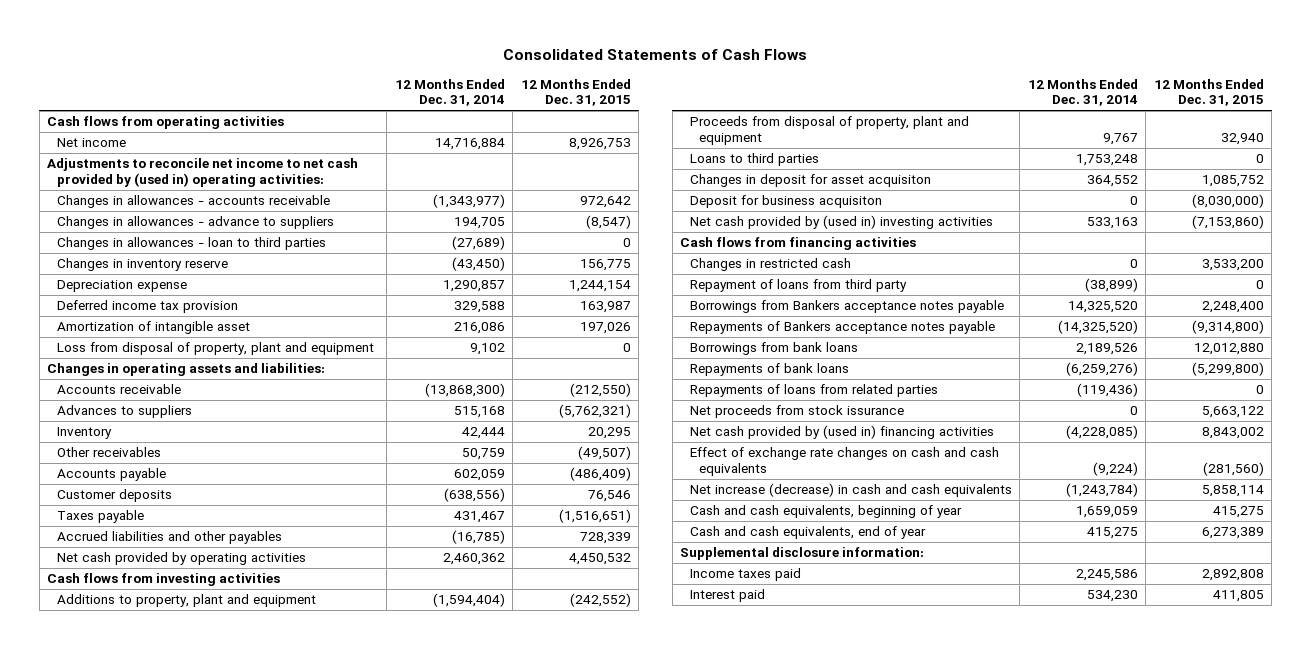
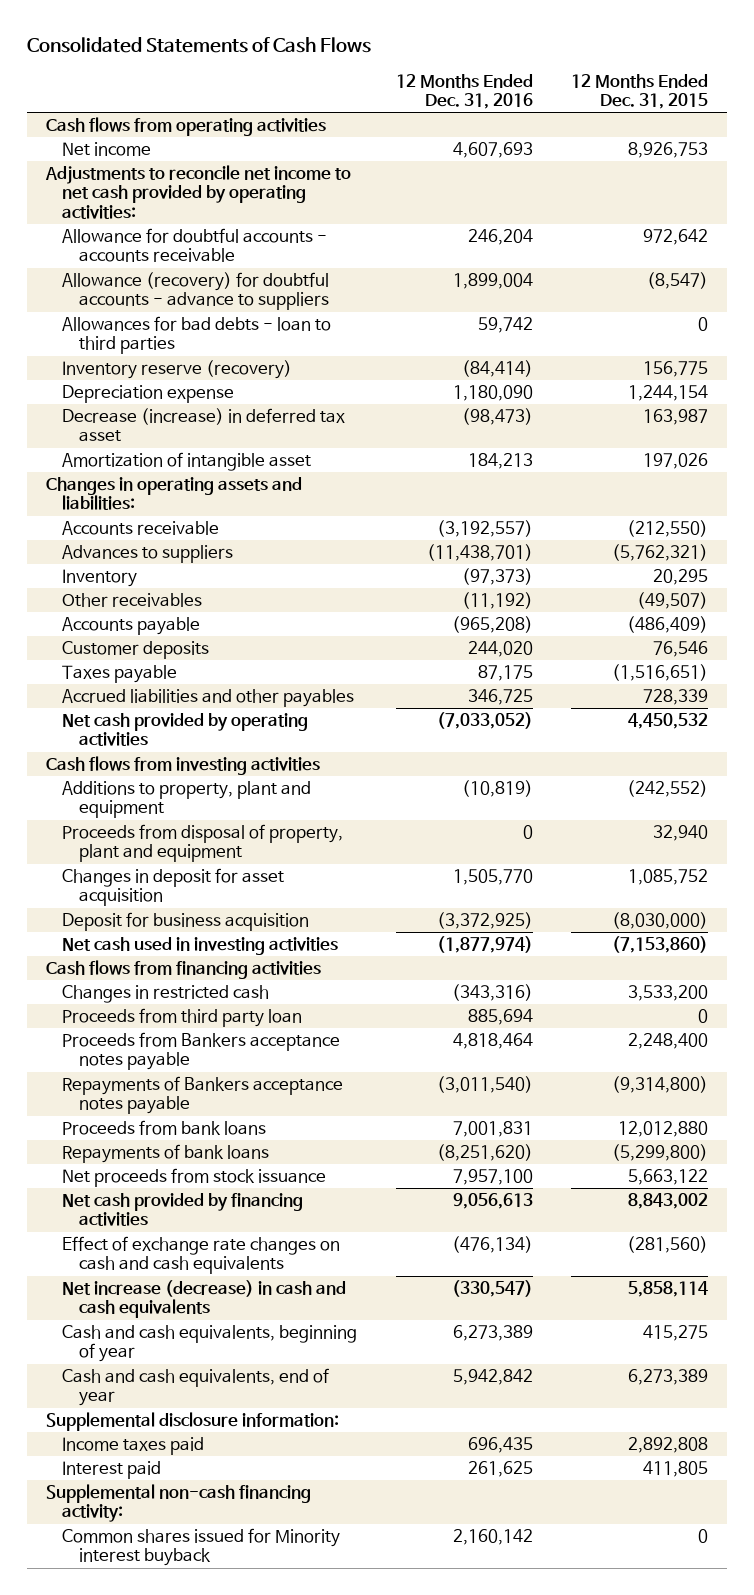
- | 12 Months Ended Dec. 31, 2014 | 12 Months Ended Dec. 31, 2015
+ | 12 Months Ended Dec. 31, 2016 | 12 Months Ended Dec. 31, 2015
- Adjustments to reconcile net income to net cash provided by (used in) operating activities:
- Changes in allowances - accounts receivable | (1,343,977) | 972,642
- Changes in allowances - advance to suppliers | 194,705 | (8,547)
- Changes in allowances - loan to third parties | (27,689) | 0
- Changes in inventory reserve | (43,450) | 156,775
+ Adjustments to reconcile net income to net cash provided by operating activities:
+ Allowance for doubtful accounts - accounts receivable | 246,204 | 972,642
+ Allowance (recovery) for doubtful accounts - advance to suppliers | 1,899,004 | (8,547)
+ Allowances for bad debts - loan to third parties | 59,742 | 0
+ Inventory reserve (recovery) | (84,414) | 156,775
- Deferred income tax provision | 329,588 | 163,987
+ Decrease (increase) in deferred tax asset | (98,473) | 163,987
- Loss from disposal of property, plant and equipment | 9,102 | 0
- Loans to third parties | 1,753,248 | 0
- Changes in deposit for asset acquisiton | 364,552 | 1,085,752
- Deposit for business acquisiton | 0 | (8,030,000)
- Net cash provided by (used in) investing activities | 533,163 | (7,153,860)
+ Changes in deposit for asset acquisition | 1,505,770 | 1,085,752
+ Deposit for business acquisition | (3,372,925) | (8,030,000)
+ Net cash used in investing activities | (1,877,974) | (7,153,860)
- Repayment of loans from third party | (38,899) | 0
- Borrowings from Bankers acceptance notes payable | 14,325,520 | 2,248,400
+ Proceeds from third party loan | 885,694 | 0
+ Proceeds from Bankers acceptance notes payable | 4,818,464 | 2,248,400
- Borrowings from bank loans | 2,189,526 | 12,012,880
+ Proceeds from bank loans | 7,001,831 | 12,012,880
- Repayments of loans from related parties | (119,436) | 0
- Net proceeds from stock issurance | 0 | 5,663,122
- Net cash provided by (used in) financing activities | (4,228,085) | 8,843,002
+ Net proceeds from stock issuance | 7,957,100 | 5,663,122
+ Net cash provided by financing activities | 9,056,613 | 8,843,002
+ Supplemental non-cash financing activity:
+ Common shares issued for Minority interest buyback | 2,160,142 | 0

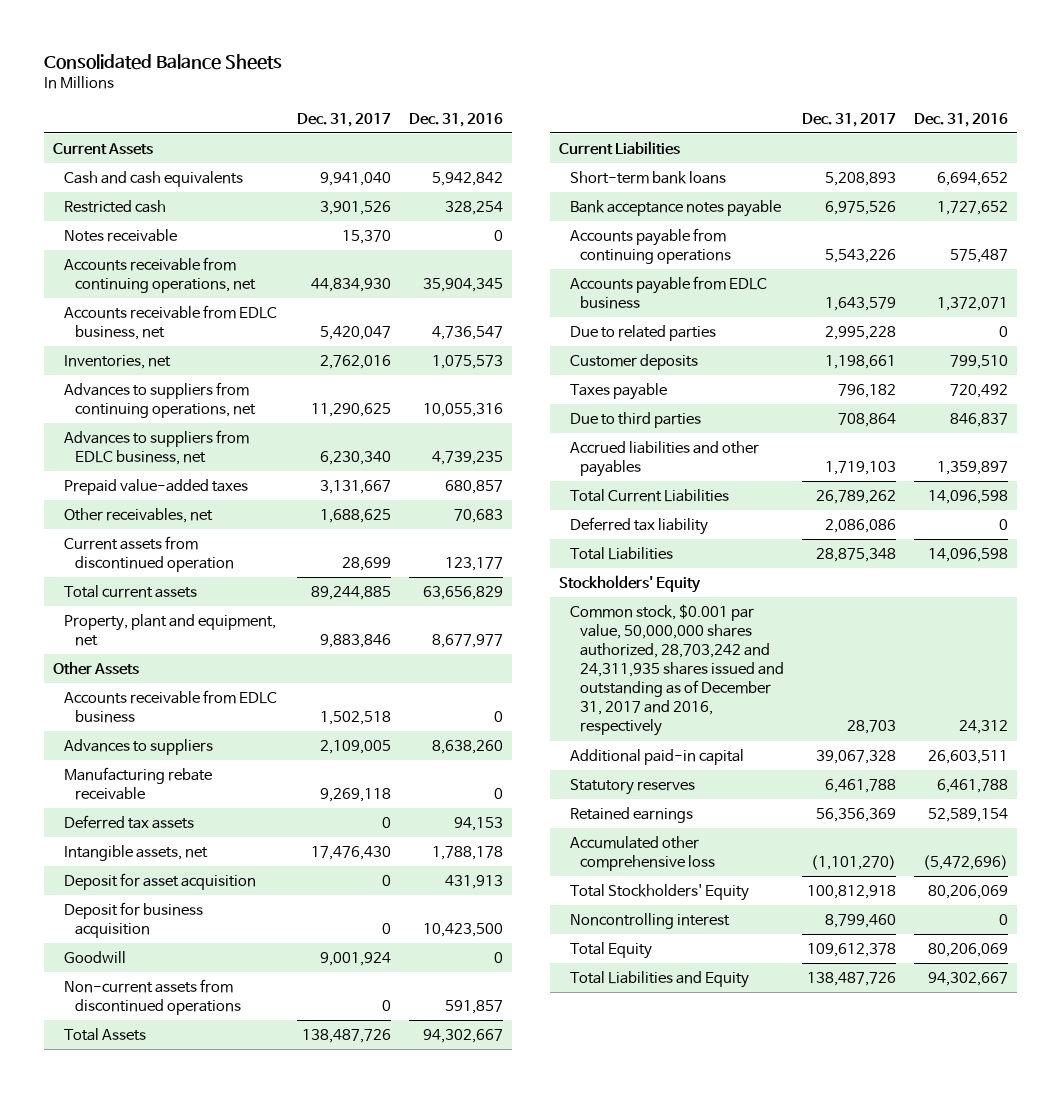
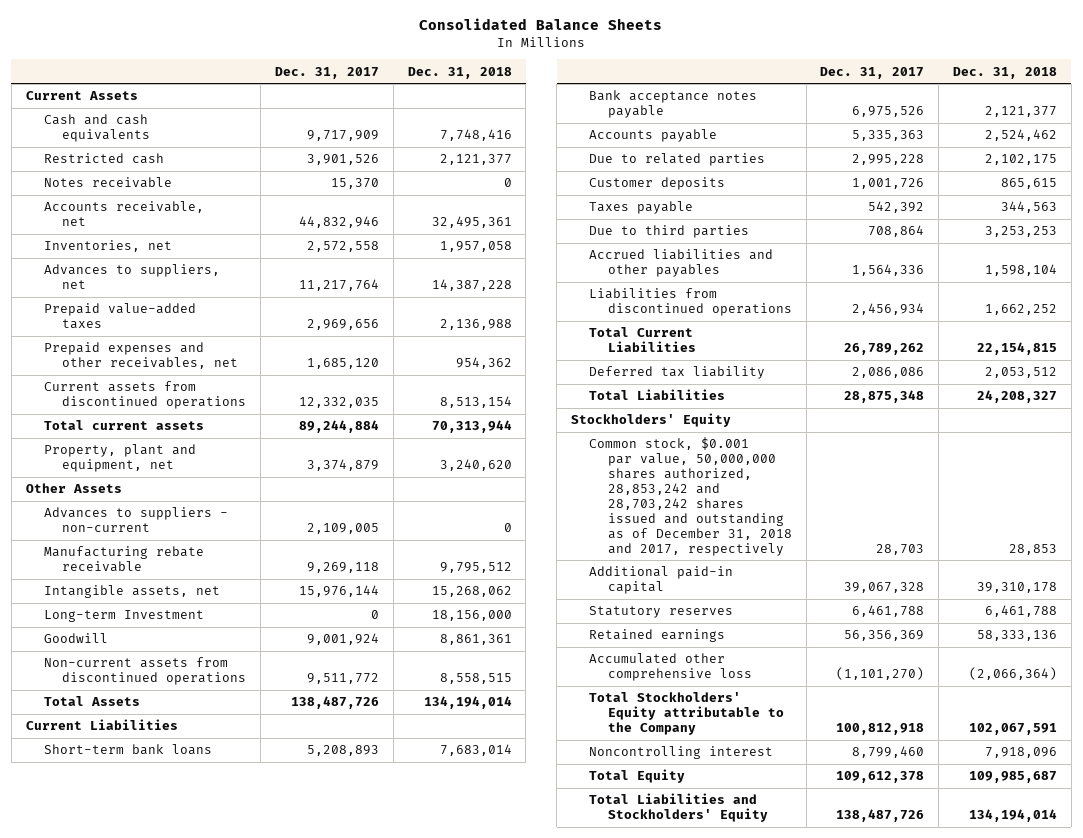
- | Dec. 31, 2017 | Dec. 31, 2016
+ | Dec. 31, 2017 | Dec. 31, 2018
- Cash and cash equivalents | 9,941,040 | 5,942,842
+ Cash and cash equivalents | 9,717,909 | 7,748,416
- Accounts receivable from continuing operations, net | 44,834,930 | 35,904,345
- Accounts receivable from EDLC business, net | 5,420,047 | 4,736,547
- Inventories, net | 2,762,016 | 1,075,573
- Advances to suppliers from continuing operations, net | 11,290,625 | 10,055,316
- Advances to suppliers from EDLC business, net | 6,230,340 | 4,739,235
- Prepaid value-added taxes | 3,131,667 | 680,857
- Other receivables, net | 1,688,625 | 70,683
- Current assets from discontinued operation | 28,699 | 123,177
- Total current assets | 89,244,885 | 63,656,829
- Property, plant and equipment, net | 9,883,846 | 8,677,977
+ Accounts receivable, net | 44,832,946 | 32,495,361
+ Inventories, net | 2,572,558 | 1,957,058
+ Advances to suppliers, net | 11,217,764 | 14,387,228
+ Prepaid value-added taxes | 2,969,656 | 2,136,988
+ Prepaid expenses and other receivables, net | 1,685,120 | 954,362
+ Current assets from discontinued operations | 12,332,035 | 8,513,154
+ Total current assets | 89,244,884 | 70,313,944
+ Property, plant and equipment, net | 3,374,879 | 3,240,620
- Accounts receivable from EDLC business | 1,502,518 | 0
- Advances to suppliers | 2,109,005 | 8,638,260
+ Advances to suppliers - non-current | 2,109,005 | 0
- Deferred tax assets | 0 | 94,153
- Intangible assets, net | 17,476,430 | 1,788,178
- Deposit for asset acquisition | 0 | 431,913
- Deposit for business acquisition | 0 | 10,423,500
+ Intangible assets, net | 15,976,144 | 15,268,062
+ Long-term Investment | 0 | 18,156,000
- Non-current assets from discontinued operations | 0 | 591,857
+ Non-current assets from discontinued operations | 9,511,772 | 8,558,515
- Accounts payable from continuing operations | 5,543,226 | 575,487
- Accounts payable from EDLC business | 1,643,579 | 1,372,071
+ Accounts payable | 5,335,363 | 2,524,462
- Customer deposits | 1,198,661 | 799,510
- Taxes payable | 796,182 | 720,492
+ Customer deposits | 1,001,726 | 865,615
+ Taxes payable | 542,392 | 344,563
- Accrued liabilities and other payables | 1,719,103 | 1,359,897
+ Accrued liabilities and other payables | 1,564,336 | 1,598,104
+ Liabilities from discontinued operations | 2,456,934 | 1,662,252
- Common stock, $0.001 par value, 50,000,000 shares authorized, 28,703,242 and 24,311,935 shares issued and outstanding as of December 31, 2017 and 2016, respectively | 28,703 | 24,312
+ Common stock, $0.001 par value, 50,000,000 shares authorized, 28,853,242 and 28,703,242 shares issued and outstanding as of December 31, 2018 and 2017, respectively | 28,703 | 28,853
- Total Stockholders' Equity | 100,812,918 | 80,206,069
+ Total Stockholders' Equity attributable to the Company | 100,812,918 | 102,067,591
- Total Liabilities and Equity | 138,487,726 | 94,302,667
+ Total Liabilities and Stockholders' Equity | 138,487,726 | 134,194,014

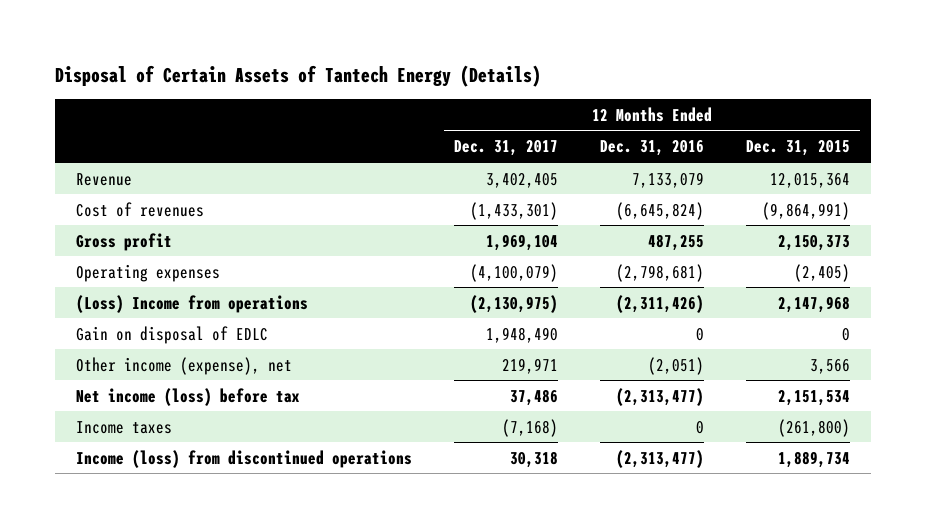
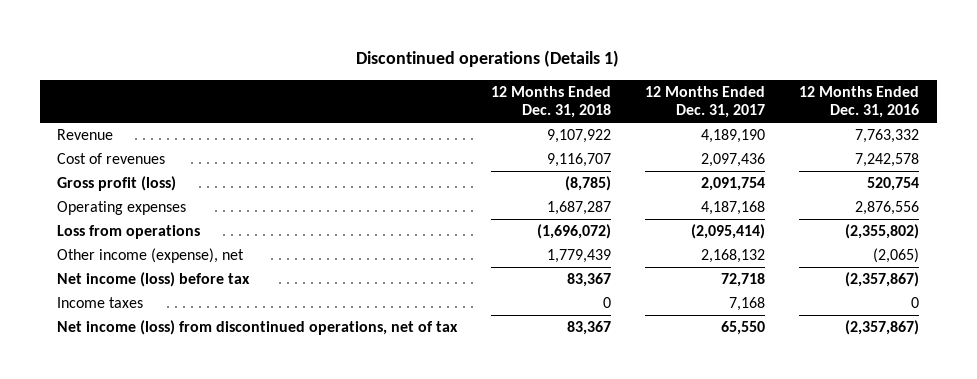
- Disposal of Certain Assets of Tantech Energy (Details)
+ Discontinued operations (Details 1)
- | 12 Months Ended Dec. 31, 2017 | 12 Months Ended Dec. 31, 2016 | 12 Months Ended Dec. 31, 2015
+ | 12 Months Ended Dec. 31, 2018 | 12 Months Ended Dec. 31, 2017 | 12 Months Ended Dec. 31, 2016
- Revenue | 3,402,405 | 7,133,079 | 12,015,364
- Cost of revenues | (1,433,301) | (6,645,824) | (9,864,991)
- Gross profit | 1,969,104 | 487,255 | 2,150,373
- Operating expenses | (4,100,079) | (2,798,681) | (2,405)
- (Loss) Income from operations | (2,130,975) | (2,311,426) | 2,147,968
- Gain on disposal of EDLC | 1,948,490 | 0 | 0
- Other income (expense), net | 219,971 | (2,051) | 3,566
- Net income (loss) before tax | 37,486 | (2,313,477) | 2,151,534
- Income taxes | (7,168) | 0 | (261,800)
- Income (loss) from discontinued operations | 30,318 | (2,313,477) | 1,889,734
+ Revenue | 9,107,922 | 4,189,190 | 7,763,332
+ Cost of revenues | 9,116,707 | 2,097,436 | 7,242,578
+ Gross profit (loss) | (8,785) | 2,091,754 | 520,754
+ Operating expenses | 1,687,287 | 4,187,168 | 2,876,556
+ Loss from operations | (1,696,072) | (2,095,414) | (2,355,802)
+ Other income (expense), net | 1,779,439 | 2,168,132 | (2,065)
+ Net income (loss) before tax | 83,367 | 72,718 | (2,357,867)
+ Income taxes | 0 | 7,168 | 0
+ Net income (loss) from discontinued operations, net of tax | 83,367 | 65,550 | (2,357,867)

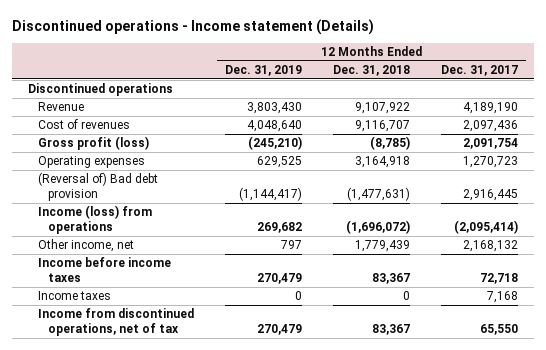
- Discontinued operations (Details 1)
+ Discontinued operations - Income statement (Details)
- | 12 Months Ended Dec. 31, 2018 | 12 Months Ended Dec. 31, 2017 | 12 Months Ended Dec. 31, 2016
+ | 12 Months Ended Dec. 31, 2019 | 12 Months Ended Dec. 31, 2018 | 12 Months Ended Dec. 31, 2017
+ Discontinued operations
- Operating expenses | 1,687,287 | 4,187,168 | 2,876,556
- Loss from operations | (1,696,072) | (2,095,414) | (2,355,802)
- Other income (expense), net | 1,779,439 | 2,168,132 | (2,065)
- Net income (loss) before tax | 83,367 | 72,718 | (2,357,867)
+ Operating expenses | 629,525 | 3,164,918 | 1,270,723
+ (Reversal of) Bad debt provision | (1,144,417) | (1,477,631) | 2,916,445
+ Income (loss) from operations | 269,682 | (1,696,072) | (2,095,414)
+ Other income, net | 797 | 1,779,439 | 2,168,132
+ Income before income taxes | 270,479 | 83,367 | 72,718
- Net income (loss) from discontinued operations, net of tax | 83,367 | 65,550 | (2,357,867)
+ Income from discontinued operations, net of tax | 270,479 | 83,367 | 65,550

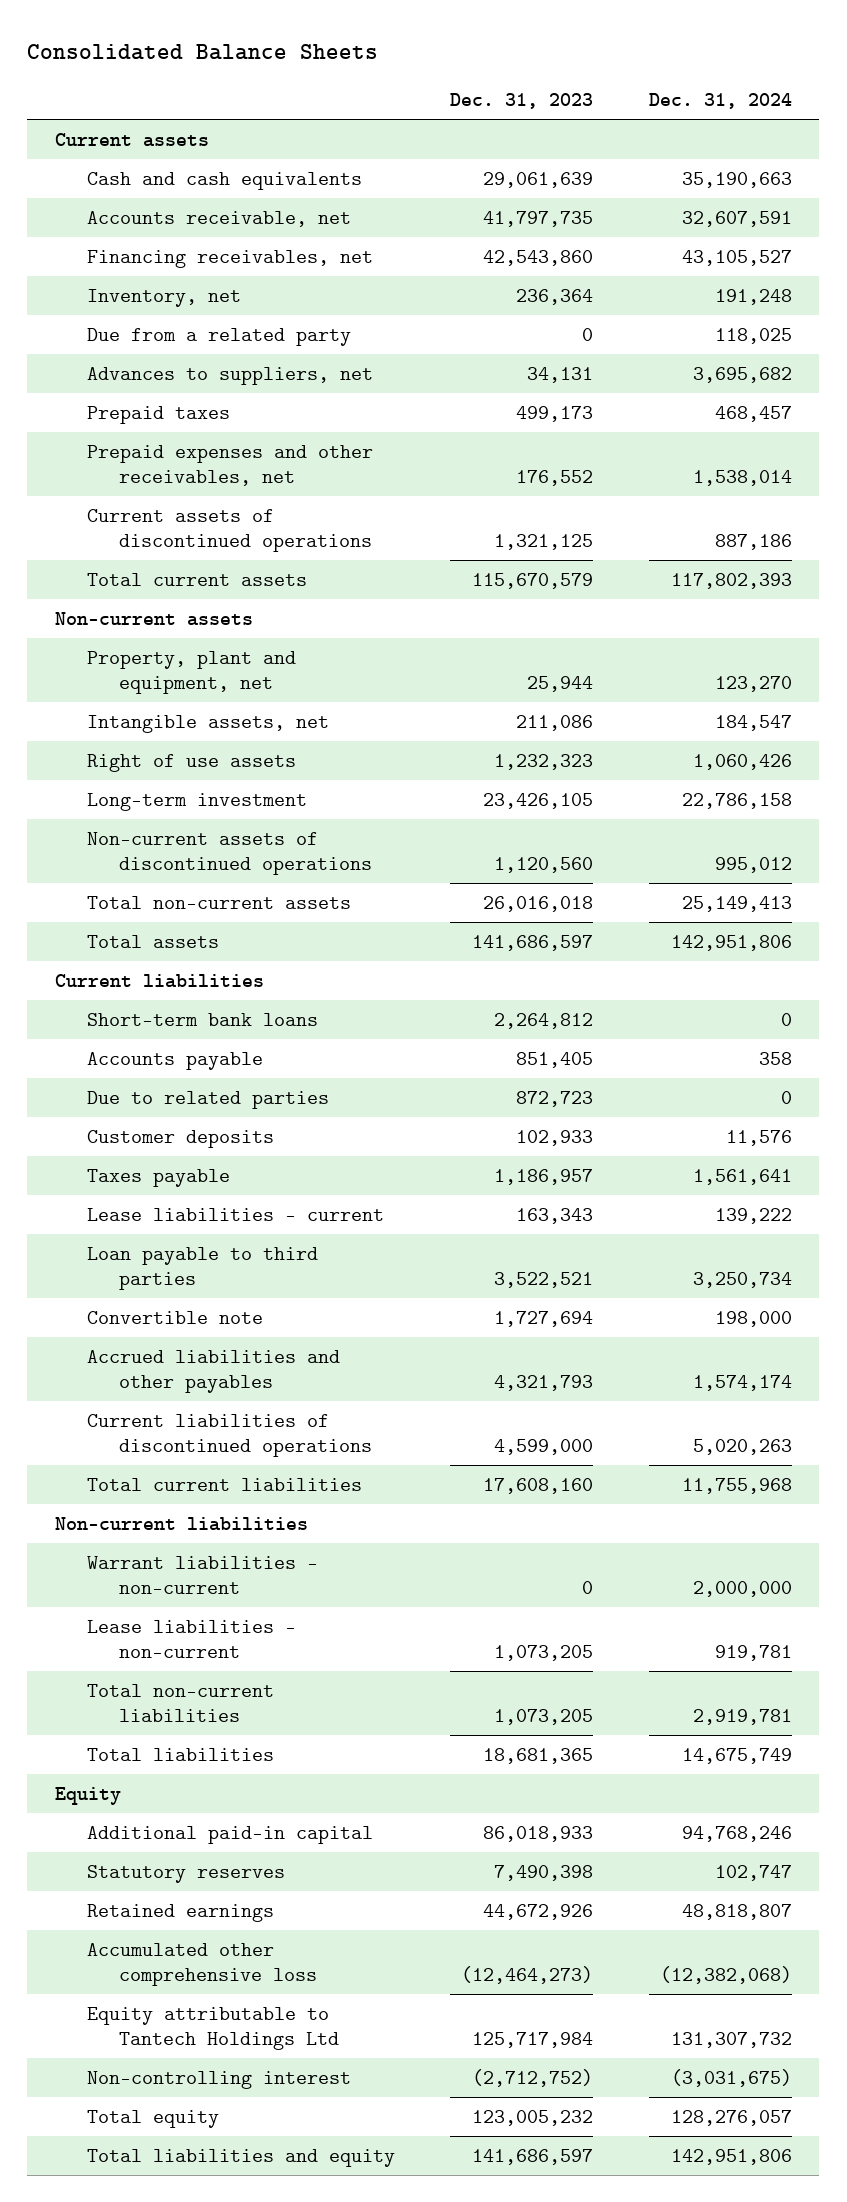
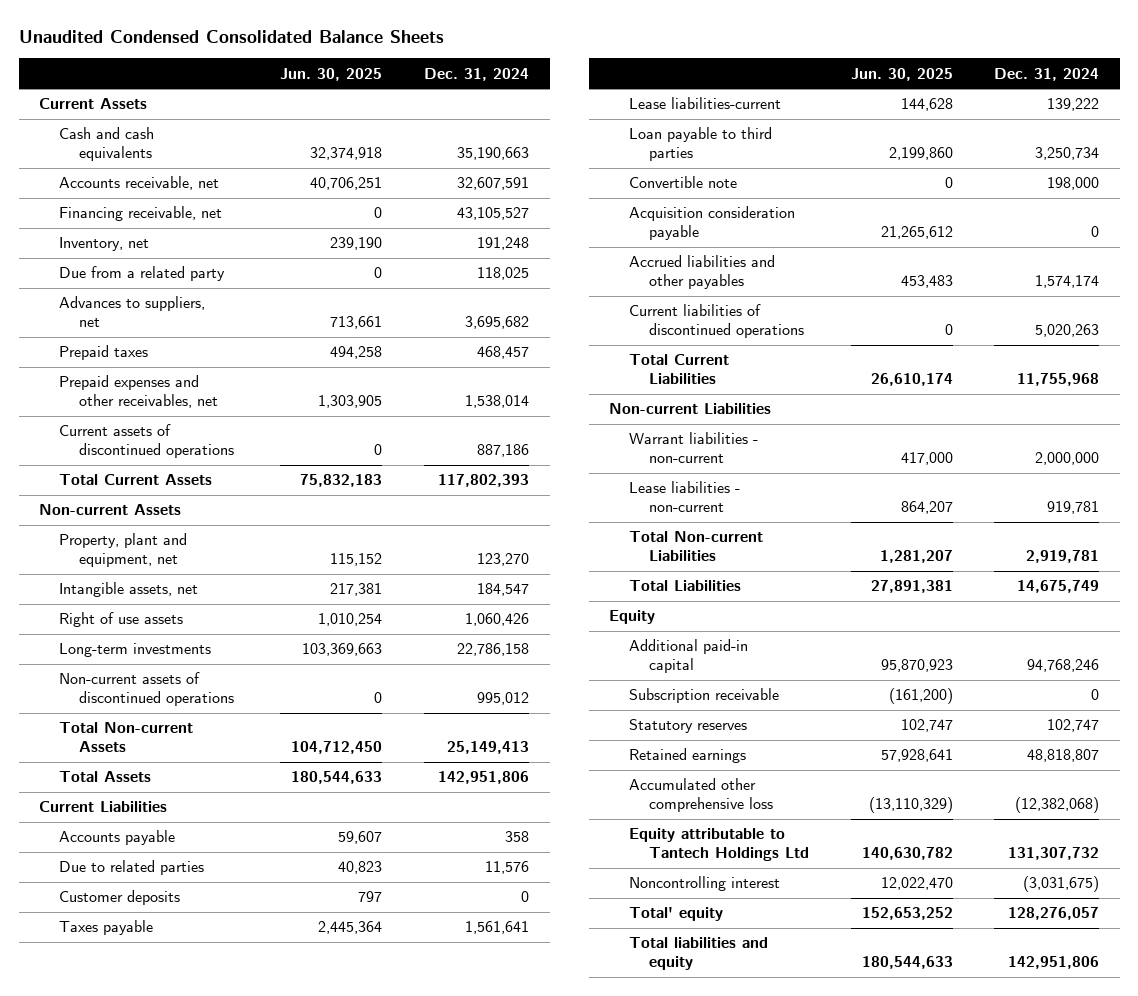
- Consolidated Balance Sheets
+ Unaudited Condensed Consolidated Balance Sheets
- | Dec. 31, 2023 | Dec. 31, 2024
+ | Jun. 30, 2025 | Dec. 31, 2024
- Current assets
+ Current Assets
- Financing receivables, net | 42,543,860 | 43,105,527
+ Financing receivable, net | 0 | 43,105,527
- Total current assets | 115,670,579 | 117,802,393
- Non-current assets
+ Total Current Assets | 75,832,183 | 117,802,393
+ Non-current Assets
- Long-term investment | 23,426,105 | 22,786,158
+ Long-term investments | 103,369,663 | 22,786,158
- Total non-current assets | 26,016,018 | 25,149,413
- Total assets | 141,686,597 | 142,951,806
- Current liabilities
- Short-term bank loans | 2,264,812 | 0
+ Total Non-current Assets | 104,712,450 | 25,149,413
+ Total Assets | 180,544,633 | 142,951,806
+ Current Liabilities
- Due to related parties | 872,723 | 0
- Customer deposits | 102,933 | 11,576
+ Due to related parties | 40,823 | 11,576
+ Customer deposits | 797 | 0
- Lease liabilities - current | 163,343 | 139,222
+ Lease liabilities-current | 144,628 | 139,222
+ Acquisition consideration payable | 21,265,612 | 0
- Total current liabilities | 17,608,160 | 11,755,968
- Non-current liabilities
+ Total Current Liabilities | 26,610,174 | 11,755,968
+ Non-current Liabilities
- Total non-current liabilities | 1,073,205 | 2,919,781
- Total liabilities | 18,681,365 | 14,675,749
+ Total Non-current Liabilities | 1,281,207 | 2,919,781
+ Total Liabilities | 27,891,381 | 14,675,749
+ Subscription receivable | (161,200) | 0
- Non-controlling interest | (2,712,752) | (3,031,675)
- Total equity | 123,005,232 | 128,276,057
+ Noncontrolling interest | 12,022,470 | (3,031,675)
+ Total' equity | 152,653,252 | 128,276,057

